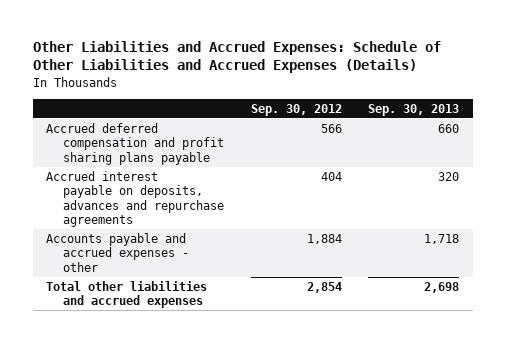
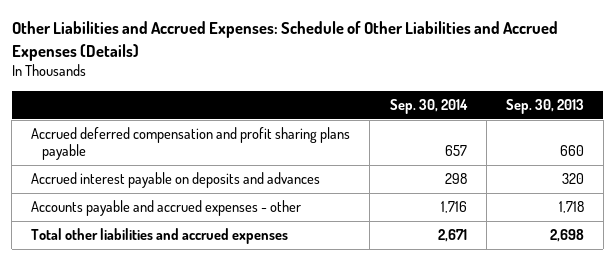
- | Sep. 30, 2012 | Sep. 30, 2013
+ | Sep. 30, 2014 | Sep. 30, 2013
- Accrued interest payable on deposits, advances and repurchase agreements | 404 | 320
+ Accrued interest payable on deposits and advances | 298 | 320

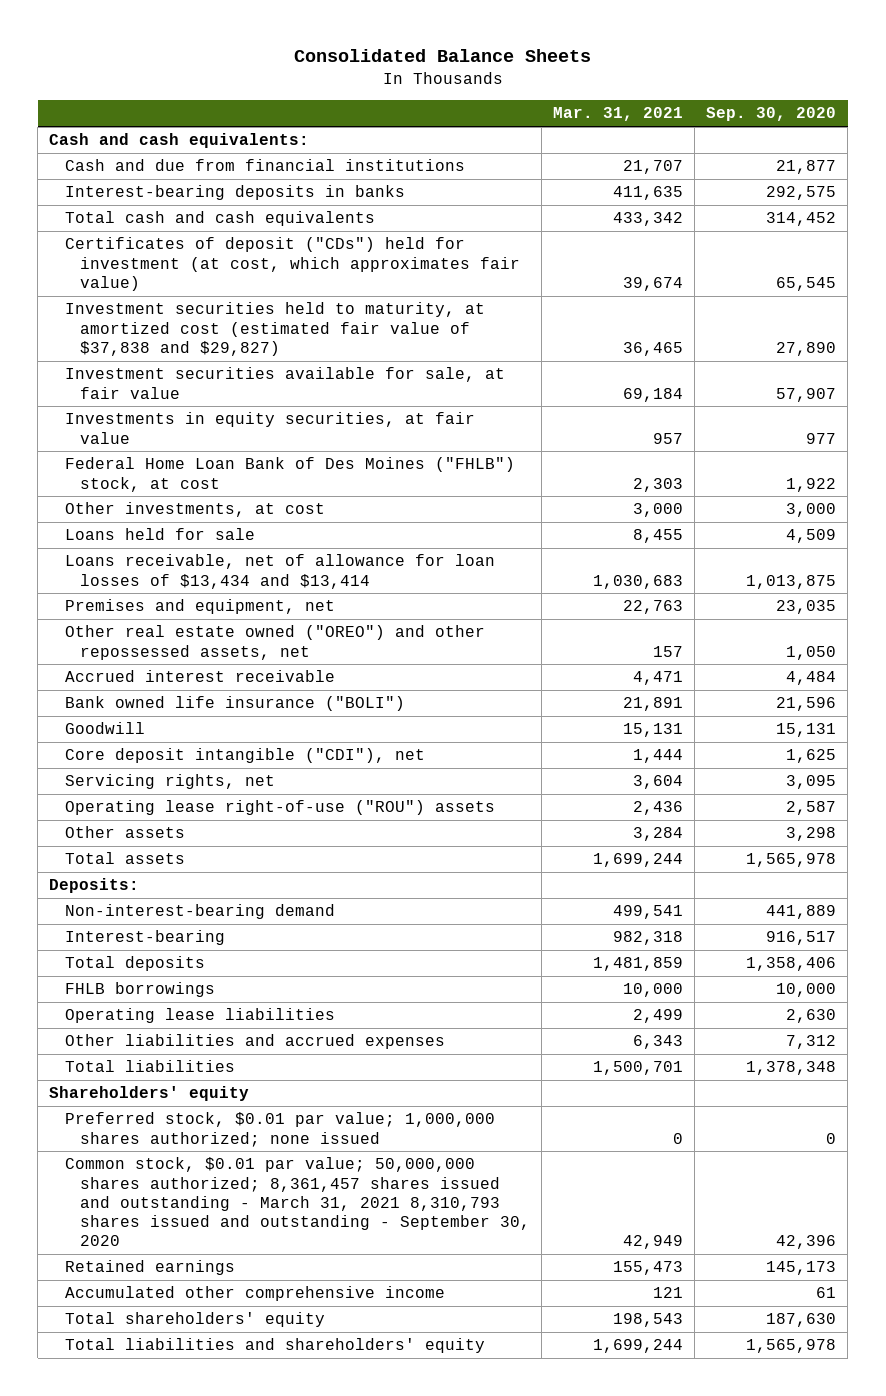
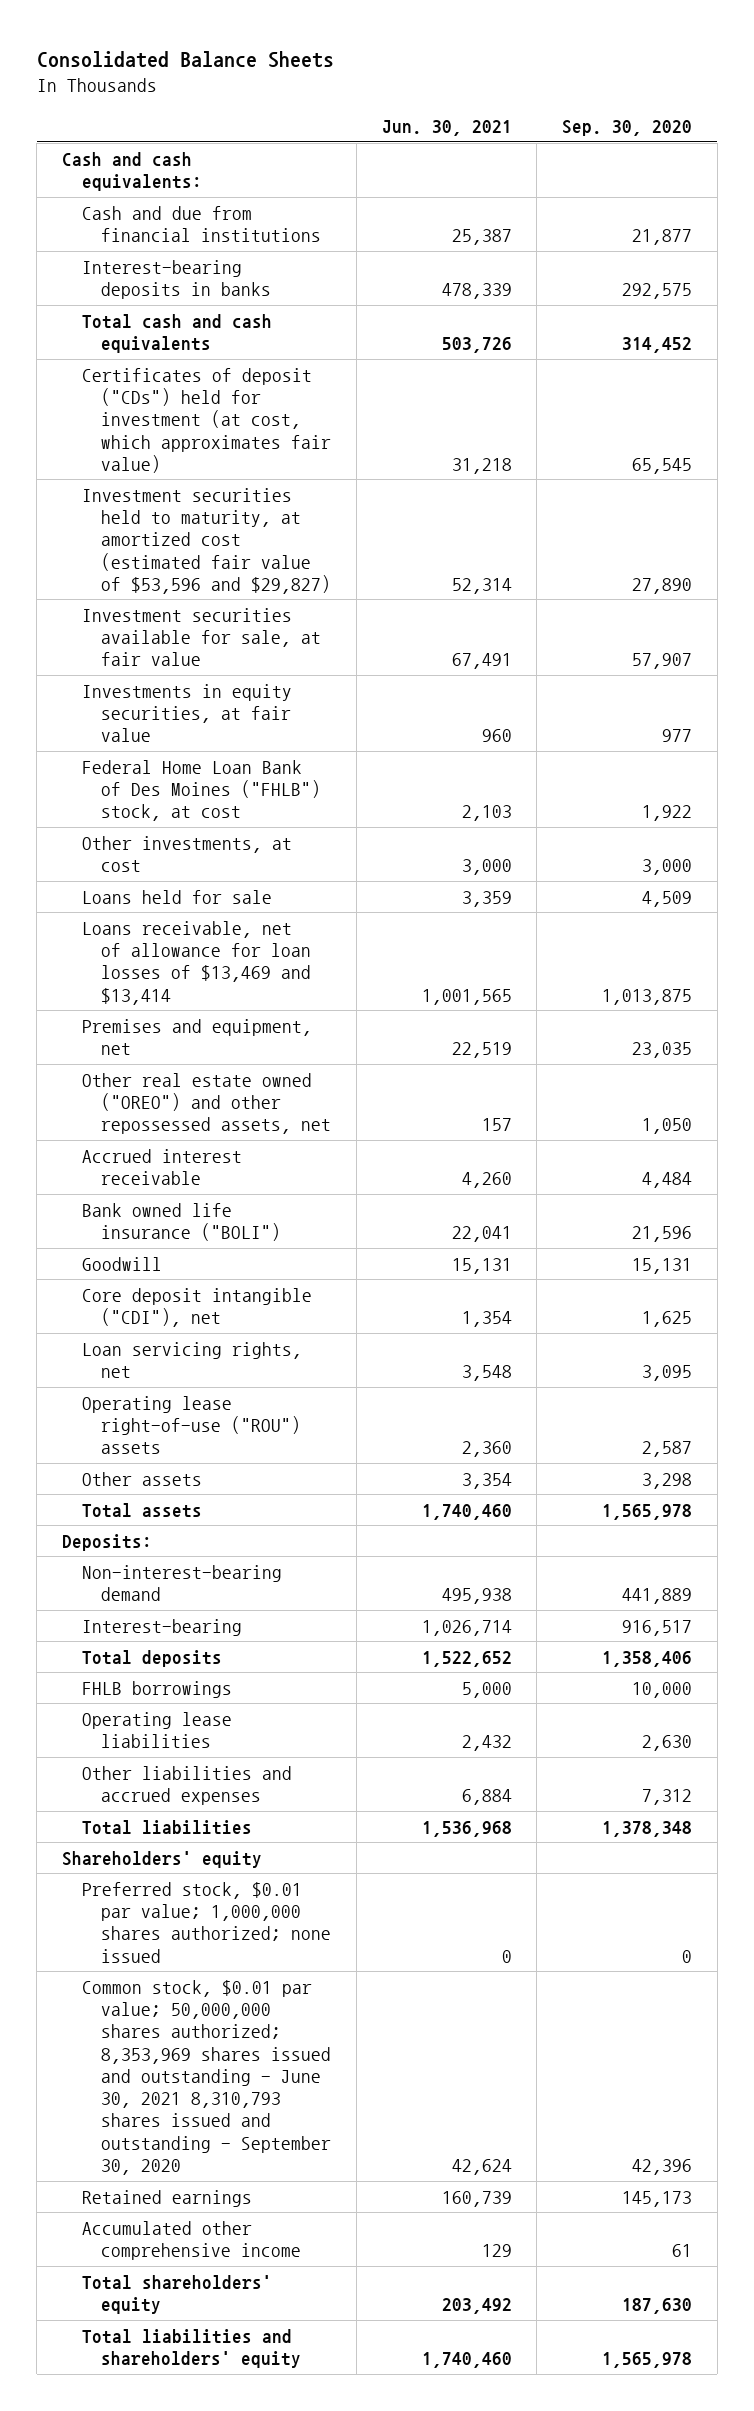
- | Mar. 31, 2021 | Sep. 30, 2020
+ | Jun. 30, 2021 | Sep. 30, 2020
- Investment securities held to maturity, at amortized cost (estimated fair value of $37,838 and $29,827) | 36,465 | 27,890
+ Investment securities held to maturity, at amortized cost (estimated fair value of $53,596 and $29,827) | 52,314 | 27,890
- Loans receivable, net of allowance for loan losses of $13,434 and $13,414 | 1,030,683 | 1,013,875
+ Loans receivable, net of allowance for loan losses of $13,469 and $13,414 | 1,001,565 | 1,013,875
- Servicing rights, net | 3,604 | 3,095
+ Loan servicing rights, net | 3,548 | 3,095
- Common stock, $0.01 par value; 50,000,000 shares authorized; 8,361,457 shares issued and outstanding - March 31, 2021 8,310,793 shares issued and outstanding - September 30, 2020 | 42,949 | 42,396
+ Common stock, $0.01 par value; 50,000,000 shares authorized; 8,353,969 shares issued and outstanding - June 30, 2021 8,310,793 shares issued and outstanding - September 30, 2020 | 42,624 | 42,396

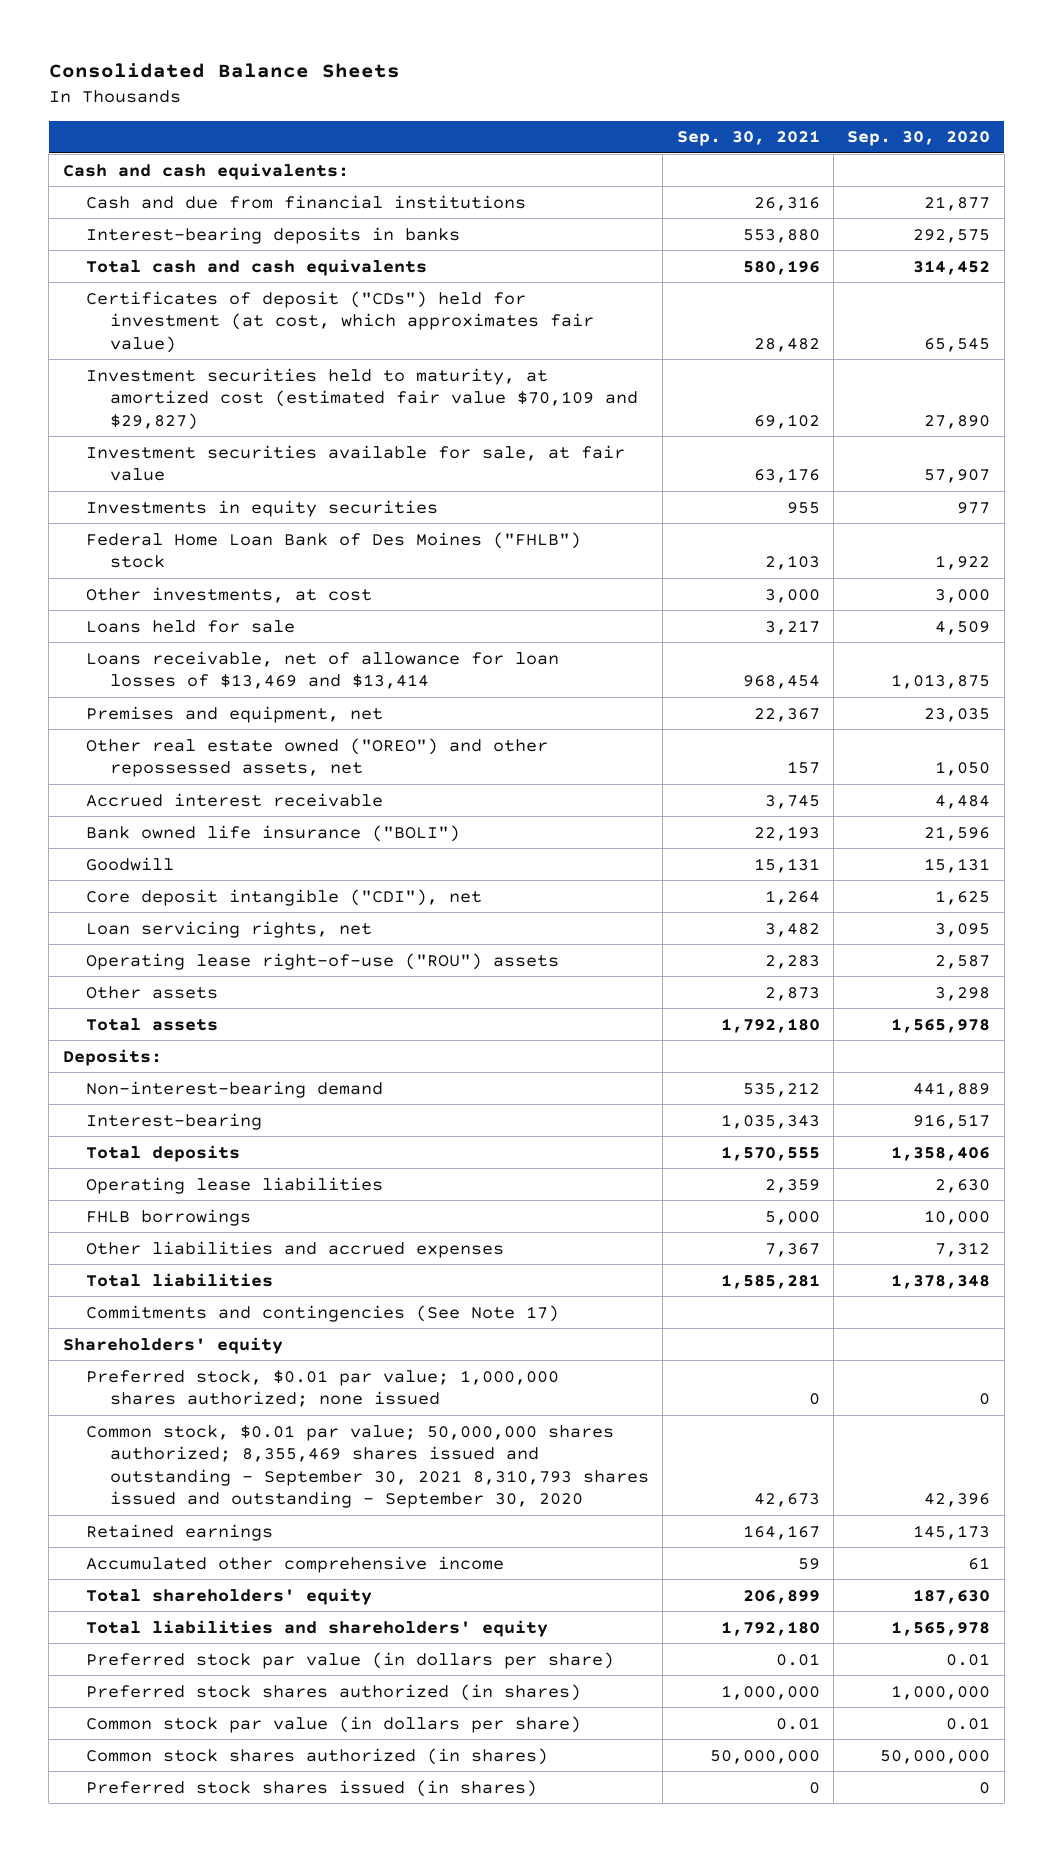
- | Jun. 30, 2021 | Sep. 30, 2020
+ | Sep. 30, 2021 | Sep. 30, 2020
- Investment securities held to maturity, at amortized cost (estimated fair value of $53,596 and $29,827) | 52,314 | 27,890
+ Investment securities held to maturity, at amortized cost (estimated fair value $70,109 and $29,827) | 69,102 | 27,890
- Investments in equity securities, at fair value | 960 | 977
- Federal Home Loan Bank of Des Moines ("FHLB") stock, at cost | 2,103 | 1,922
+ Investments in equity securities | 955 | 977
+ Federal Home Loan Bank of Des Moines ("FHLB") stock | 2,103 | 1,922
moved down: FHLB borrowings | 5,000 | 10,000
+ Commitments and contingencies (See Note 17)
- Common stock, $0.01 par value; 50,000,000 shares authorized; 8,353,969 shares issued and outstanding - June 30, 2021 8,310,793 shares issued and outstanding - September 30, 2020 | 42,624 | 42,396
+ Common stock, $0.01 par value; 50,000,000 shares authorized; 8,355,469 shares issued and outstanding - September 30, 2021 8,310,793 shares issued and outstanding - September 30, 2020 | 42,673 | 42,396
+ Preferred stock par value (in dollars per share) | 0.01 | 0.01
+ Preferred stock shares authorized (in shares) | 1,000,000 | 1,000,000
+ Common stock par value (in dollars per share) | 0.01 | 0.01
+ Common stock shares authorized (in shares) | 50,000,000 | 50,000,000
+ Preferred stock shares issued (in shares) | 0 | 0

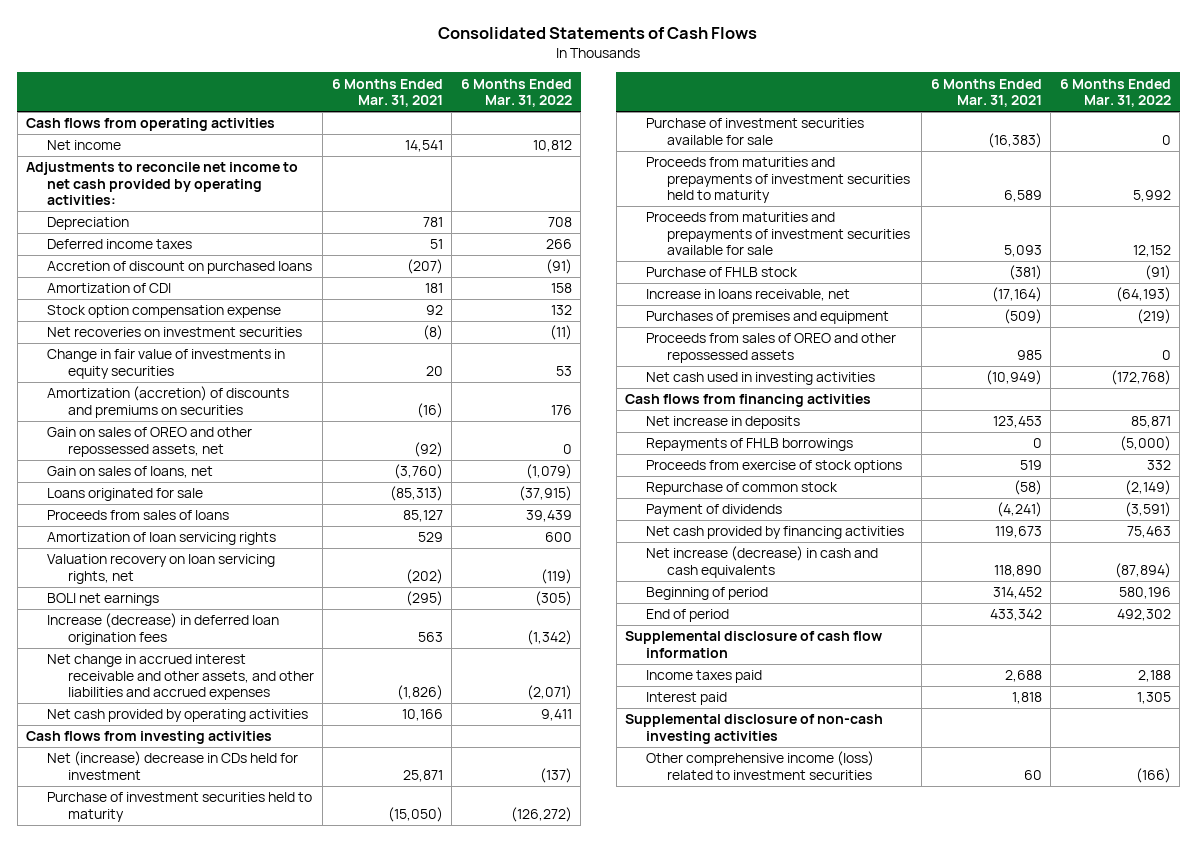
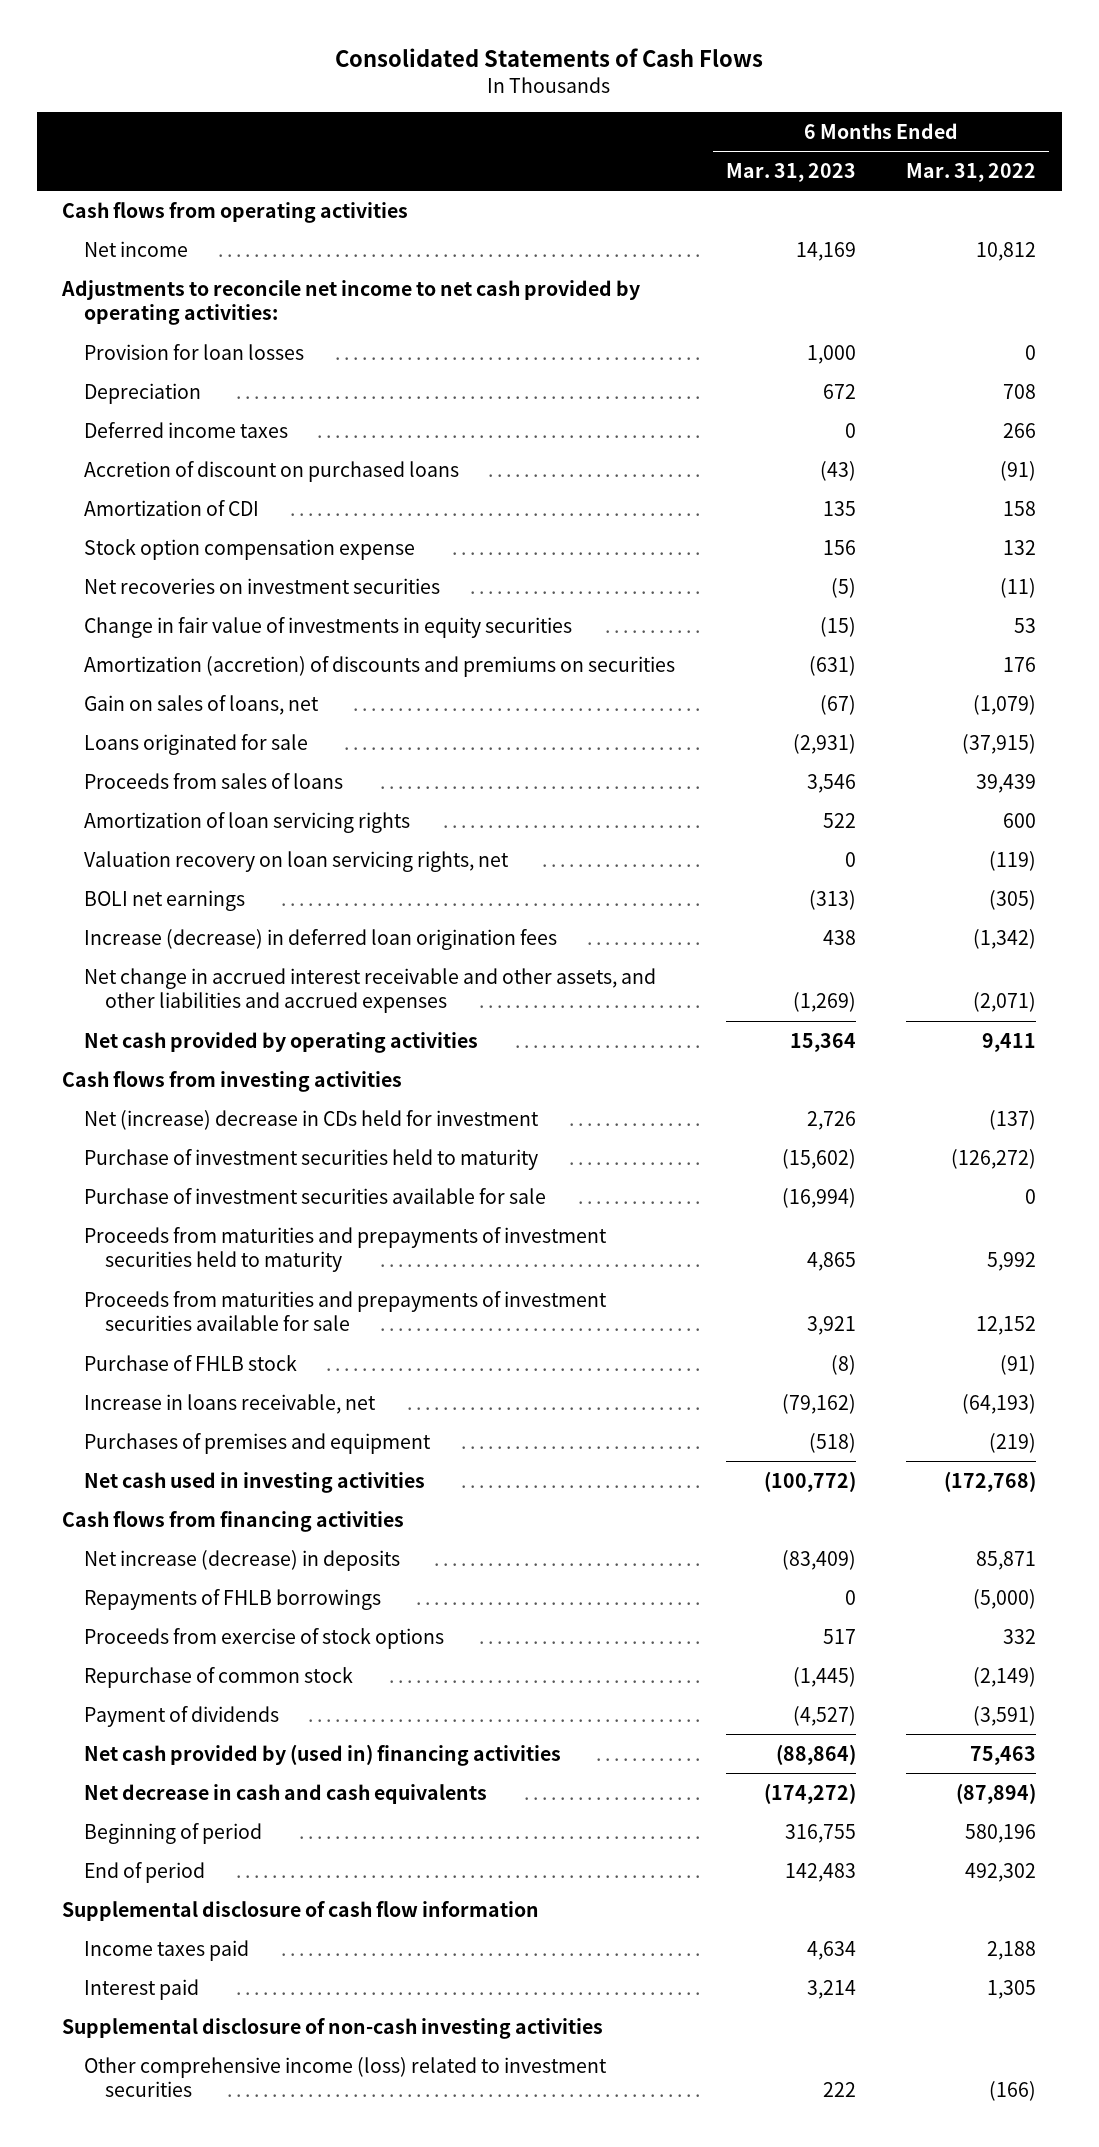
- | 6 Months Ended Mar. 31, 2021 | 6 Months Ended Mar. 31, 2022
+ | 6 Months Ended Mar. 31, 2023 | 6 Months Ended Mar. 31, 2022
+ Provision for loan losses | 1,000 | 0
- Gain on sales of OREO and other repossessed assets, net | (92) | 0
- Proceeds from sales of OREO and other repossessed assets | 985 | 0
- Net increase in deposits | 123,453 | 85,871
+ Net increase (decrease) in deposits | (83,409) | 85,871
- Net cash provided by financing activities | 119,673 | 75,463
- Net increase (decrease) in cash and cash equivalents | 118,890 | (87,894)
+ Net cash provided by (used in) financing activities | (88,864) | 75,463
+ Net decrease in cash and cash equivalents | (174,272) | (87,894)

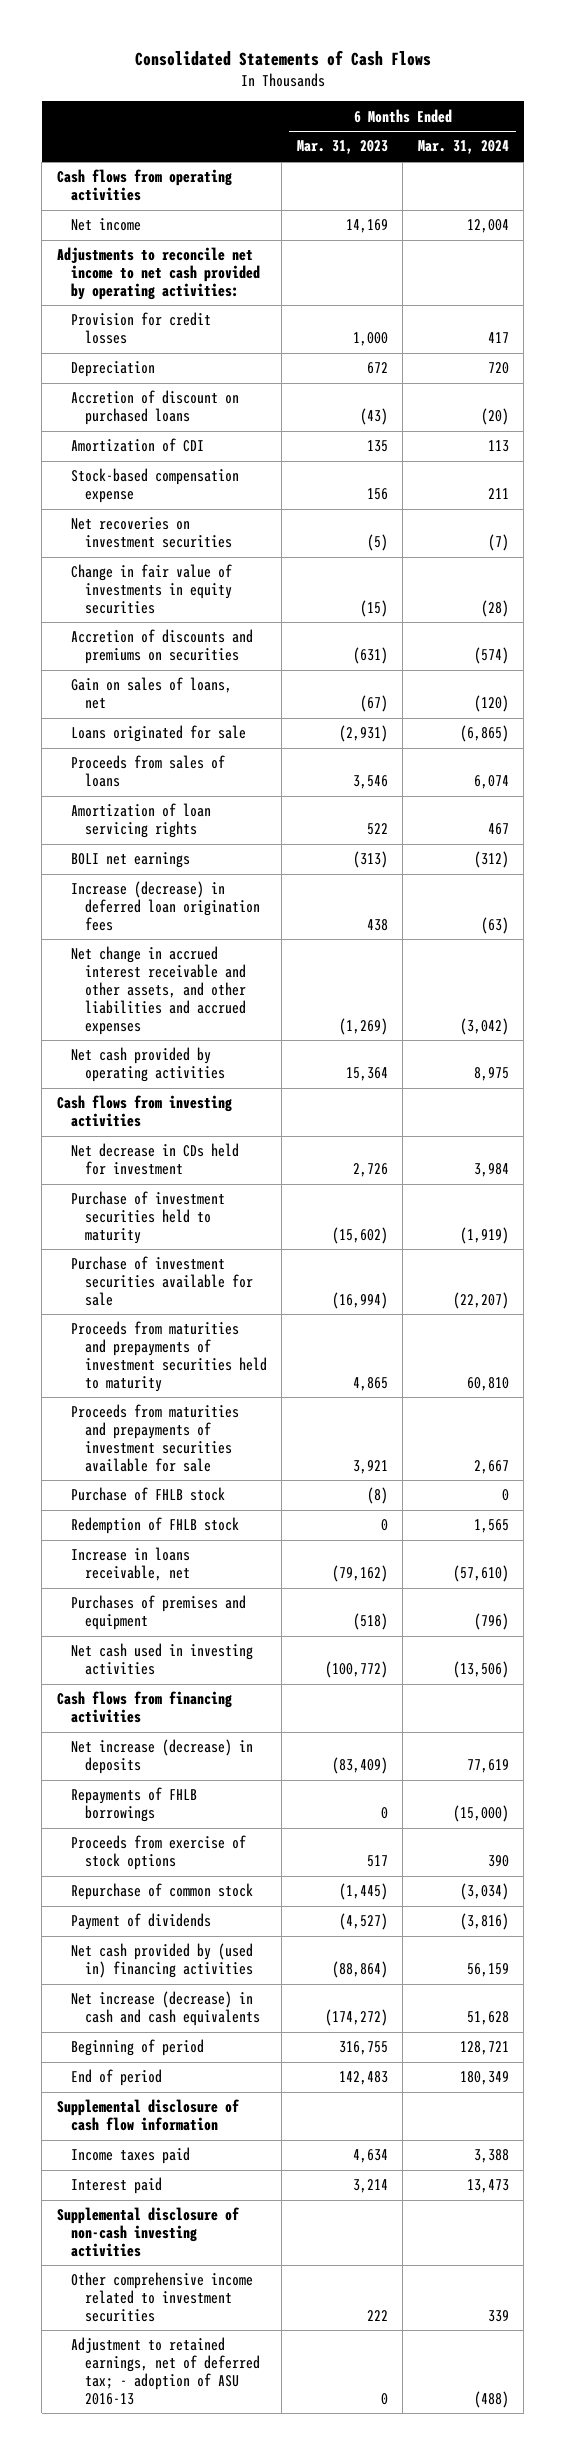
- | 6 Months Ended Mar. 31, 2023 | 6 Months Ended Mar. 31, 2022
+ | 6 Months Ended Mar. 31, 2023 | 6 Months Ended Mar. 31, 2024
- Provision for loan losses | 1,000 | 0
+ Provision for credit losses | 1,000 | 417
- Deferred income taxes | 0 | 266
- Stock option compensation expense | 156 | 132
+ Stock-based compensation expense | 156 | 211
- Amortization (accretion) of discounts and premiums on securities | (631) | 176
+ Accretion of discounts and premiums on securities | (631) | (574)
- Valuation recovery on loan servicing rights, net | 0 | (119)
- Net (increase) decrease in CDs held for investment | 2,726 | (137)
+ Net decrease in CDs held for investment | 2,726 | 3,984
+ Redemption of FHLB stock | 0 | 1,565
- Net decrease in cash and cash equivalents | (174,272) | (87,894)
+ Net increase (decrease) in cash and cash equivalents | (174,272) | 51,628
- Other comprehensive income (loss) related to investment securities | 222 | (166)
+ Other comprehensive income related to investment securities | 222 | 339
+ Adjustment to retained earnings, net of deferred tax; - adoption of ASU 2016-13 | 0 | (488)

